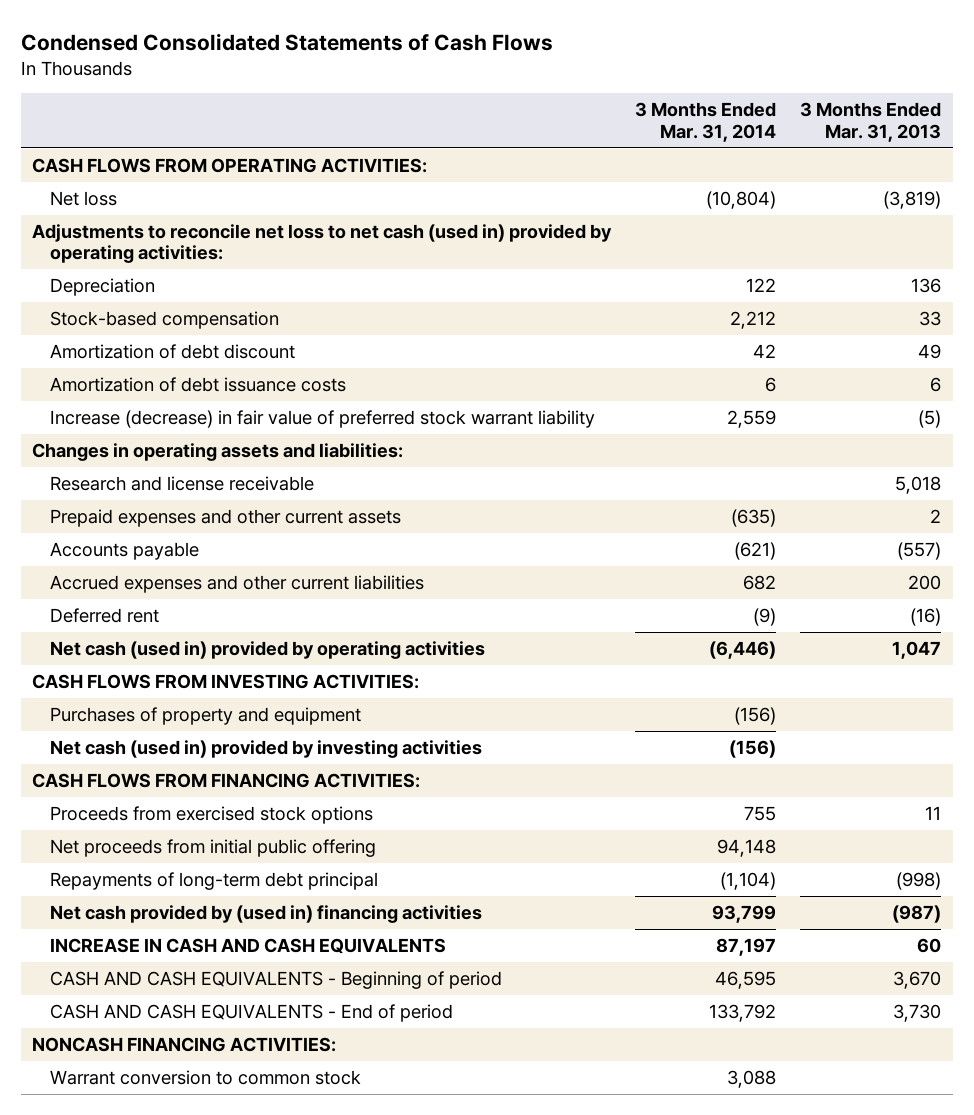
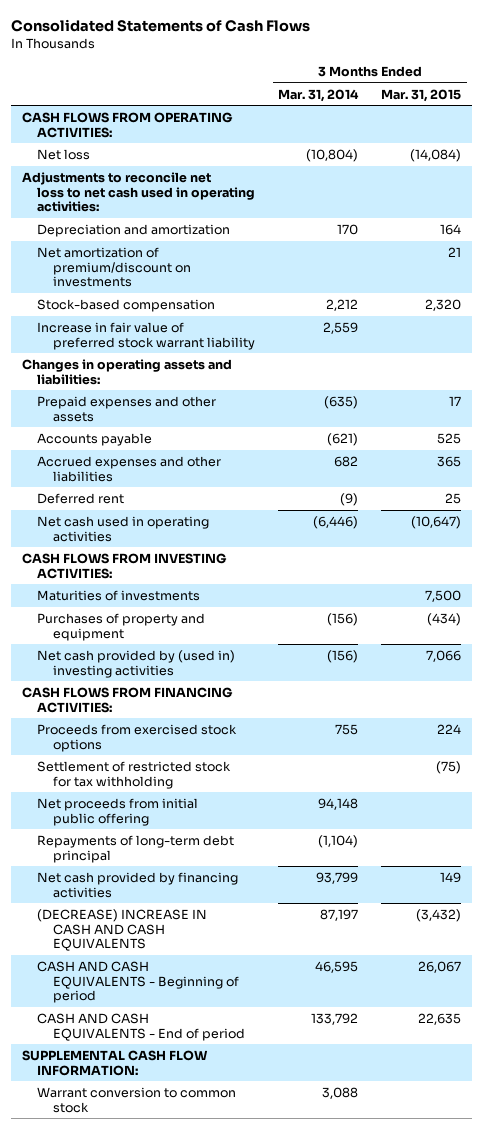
- Condensed Consolidated Statements of Cash Flows
+ Consolidated Statements of Cash Flows
- | 3 Months Ended Mar. 31, 2014 | 3 Months Ended Mar. 31, 2013
+ | 3 Months Ended Mar. 31, 2014 | 3 Months Ended Mar. 31, 2015
- Adjustments to reconcile net loss to net cash (used in) provided by operating activities:
- Depreciation | 122 | 136
+ Adjustments to reconcile net loss to net cash used in operating activities:
+ Depreciation and amortization | 170 | 164
+ Net amortization of premium/discount on investments | | 21
- Amortization of debt discount | 42 | 49
- Amortization of debt issuance costs | 6 | 6
- Increase (decrease) in fair value of preferred stock warrant liability | 2,559 | (5)
+ Increase in fair value of preferred stock warrant liability | 2,559 |
- Research and license receivable | | 5,018
- Prepaid expenses and other current assets | (635) | 2
+ Prepaid expenses and other assets | (635) | 17
- Accrued expenses and other current liabilities | 682 | 200
+ Accrued expenses and other liabilities | 682 | 365
- Net cash (used in) provided by operating activities | (6,446) | 1,047
+ Net cash used in operating activities | (6,446) | (10,647)
+ Maturities of investments | | 7,500
- Net cash (used in) provided by investing activities | (156) |
+ Net cash provided by (used in) investing activities | (156) | 7,066
+ Settlement of restricted stock for tax withholding | | (75)
- Net cash provided by (used in) financing activities | 93,799 | (987)
- INCREASE IN CASH AND CASH EQUIVALENTS | 87,197 | 60
+ Net cash provided by financing activities | 93,799 | 149
+ (DECREASE) INCREASE IN CASH AND CASH EQUIVALENTS | 87,197 | (3,432)
- NONCASH FINANCING ACTIVITIES:
+ SUPPLEMENTAL CASH FLOW INFORMATION:

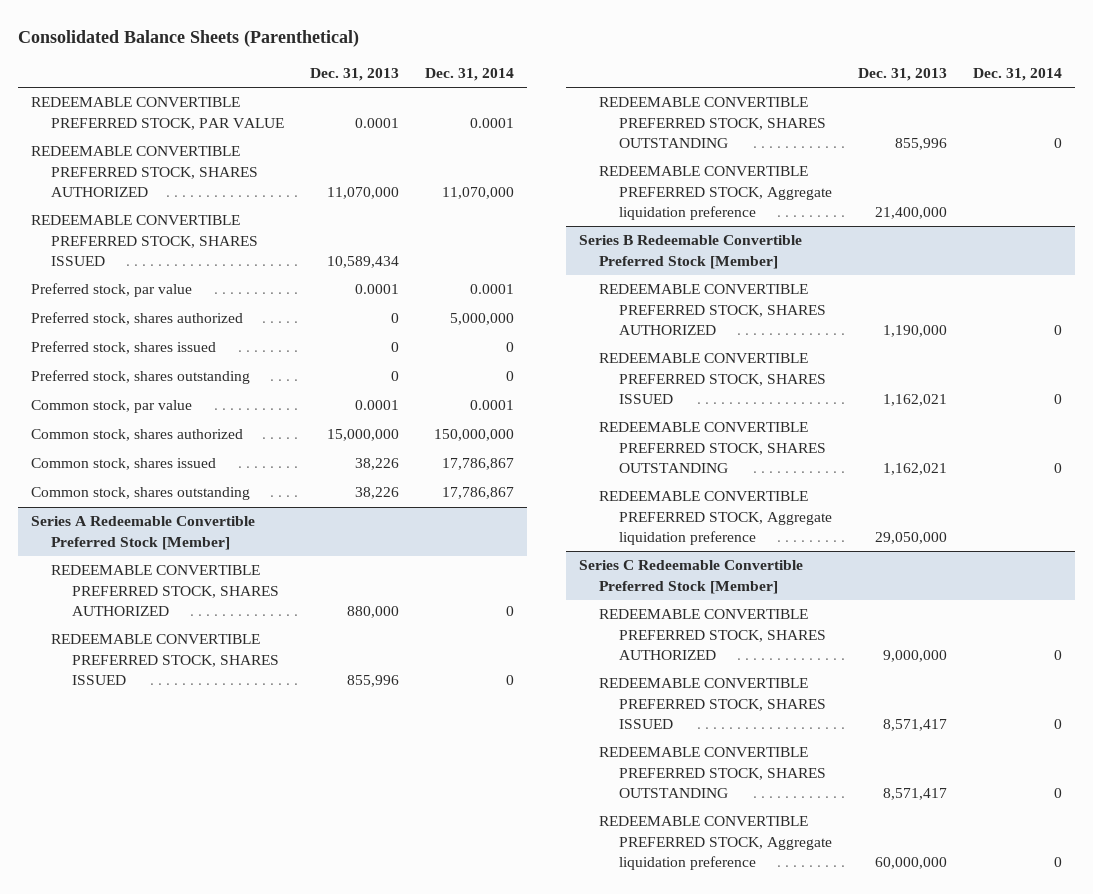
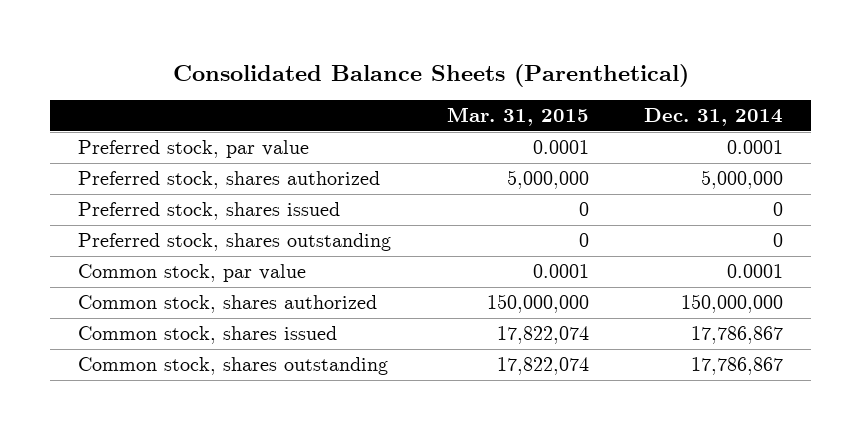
- | Dec. 31, 2013 | Dec. 31, 2014
+ | Mar. 31, 2015 | Dec. 31, 2014
- REDEEMABLE CONVERTIBLE PREFERRED STOCK, PAR VALUE | 0.0001 | 0.0001
- REDEEMABLE CONVERTIBLE PREFERRED STOCK, SHARES AUTHORIZED | 11,070,000 | 11,070,000
- REDEEMABLE CONVERTIBLE PREFERRED STOCK, SHARES ISSUED | 10,589,434 |
- Series A Redeemable Convertible Preferred Stock [Member]
- REDEEMABLE CONVERTIBLE PREFERRED STOCK, SHARES AUTHORIZED | 880,000 | 0
- REDEEMABLE CONVERTIBLE PREFERRED STOCK, SHARES ISSUED | 855,996 | 0
- REDEEMABLE CONVERTIBLE PREFERRED STOCK, SHARES OUTSTANDING | 855,996 | 0
- REDEEMABLE CONVERTIBLE PREFERRED STOCK, Aggregate liquidation preference | 21,400,000 |
- Series B Redeemable Convertible Preferred Stock [Member]
- REDEEMABLE CONVERTIBLE PREFERRED STOCK, SHARES AUTHORIZED | 1,190,000 | 0
- REDEEMABLE CONVERTIBLE PREFERRED STOCK, SHARES ISSUED | 1,162,021 | 0
- REDEEMABLE CONVERTIBLE PREFERRED STOCK, SHARES OUTSTANDING | 1,162,021 | 0
- REDEEMABLE CONVERTIBLE PREFERRED STOCK, Aggregate liquidation preference | 29,050,000 |
- Series C Redeemable Convertible Preferred Stock [Member]
- REDEEMABLE CONVERTIBLE PREFERRED STOCK, SHARES AUTHORIZED | 9,000,000 | 0
- REDEEMABLE CONVERTIBLE PREFERRED STOCK, SHARES ISSUED | 8,571,417 | 0
- REDEEMABLE CONVERTIBLE PREFERRED STOCK, SHARES OUTSTANDING | 8,571,417 | 0
- REDEEMABLE CONVERTIBLE PREFERRED STOCK, Aggregate liquidation preference | 60,000,000 | 0

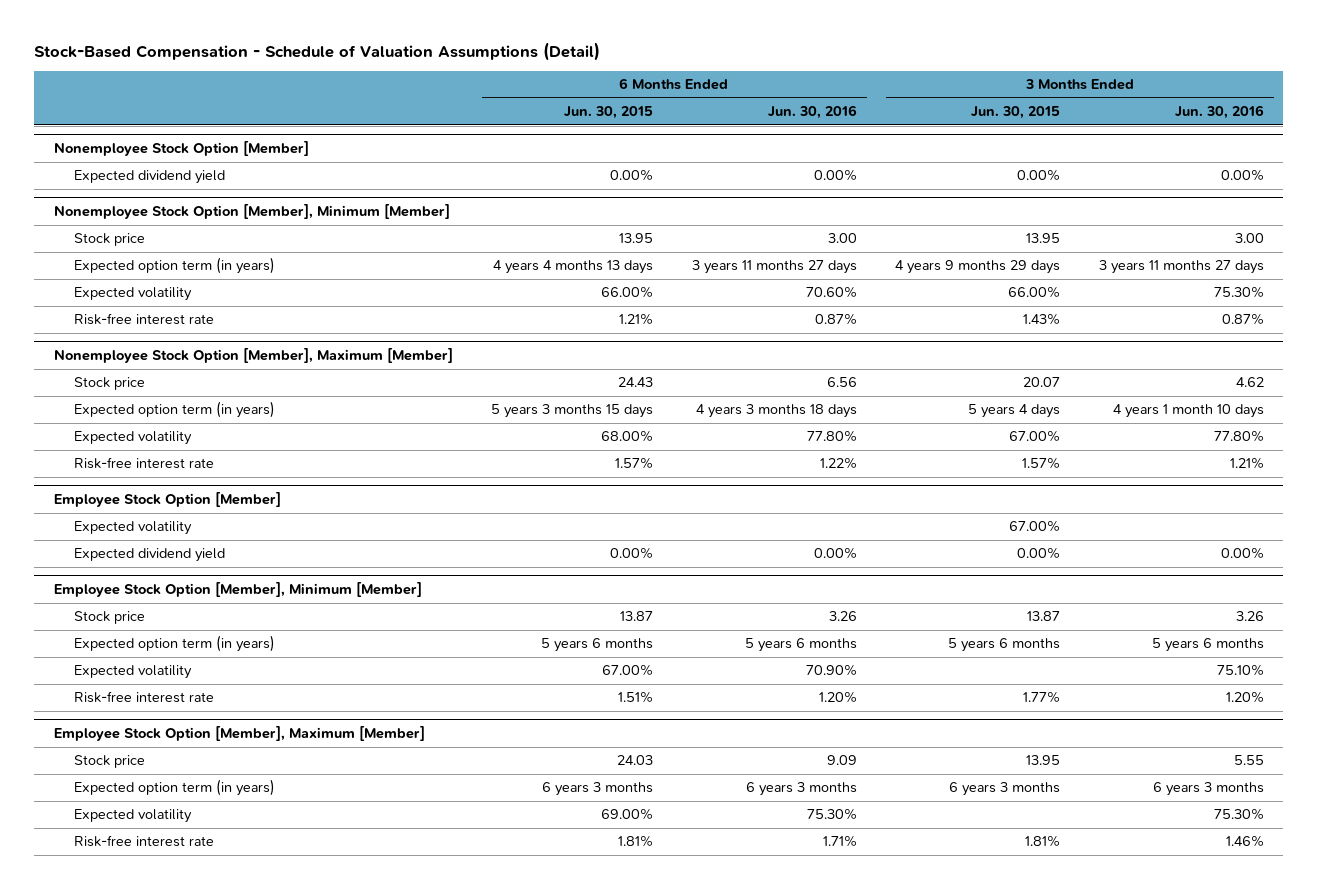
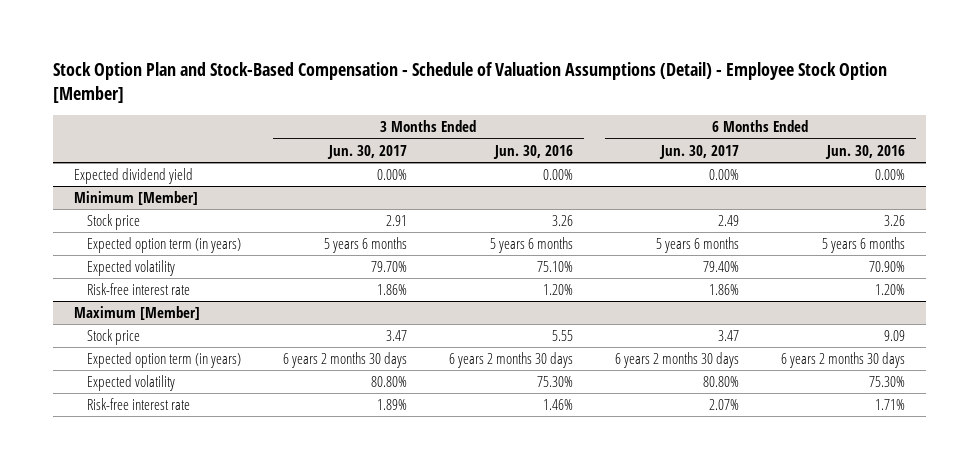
- Stock-Based Compensation - Schedule of Valuation Assumptions (Detail)
+ Stock Option Plan and Stock-Based Compensation - Schedule of Valuation Assumptions (Detail) - Employee Stock Option [Member]
- | 6 Months Ended Jun. 30, 2015 | 6 Months Ended Jun. 30, 2016 | 3 Months Ended Jun. 30, 2015 | 3 Months Ended Jun. 30, 2016
+ | 3 Months Ended Jun. 30, 2017 | 3 Months Ended Jun. 30, 2016 | 6 Months Ended Jun. 30, 2017 | 6 Months Ended Jun. 30, 2016
- Nonemployee Stock Option [Member]
- Nonemployee Stock Option [Member], Minimum [Member]
- Stock price | 13.95 | 3.00 | 13.95 | 3.00
- Expected option term (in years) | 4 years 4 months 13 days | 3 years 11 months 27 days | 4 years 9 months 29 days | 3 years 11 months 27 days
- Expected volatility | 66.00% | 70.60% | 66.00% | 75.30%
- Risk-free interest rate | 1.21% | 0.87% | 1.43% | 0.87%
- Nonemployee Stock Option [Member], Maximum [Member]
- Stock price | 24.43 | 6.56 | 20.07 | 4.62
- Expected option term (in years) | 5 years 3 months 15 days | 4 years 3 months 18 days | 5 years 4 days | 4 years 1 month 10 days
- Expected volatility | 68.00% | 77.80% | 67.00% | 77.80%
- Risk-free interest rate | 1.57% | 1.22% | 1.57% | 1.21%
- Employee Stock Option [Member]
- Expected volatility | | | 67.00% |
- Expected dividend yield | 0.00% | 0.00% | 0.00% | 0.00%
- Employee Stock Option [Member], Minimum [Member]
+ Minimum [Member]
- Employee Stock Option [Member], Maximum [Member]
+ Maximum [Member]
- Expected option term (in years) | 6 years 3 months | 6 years 3 months | 6 years 3 months | 6 years 3 months
+ Expected option term (in years) | 6 years 2 months 30 days | 6 years 2 months 30 days | 6 years 2 months 30 days | 6 years 2 months 30 days

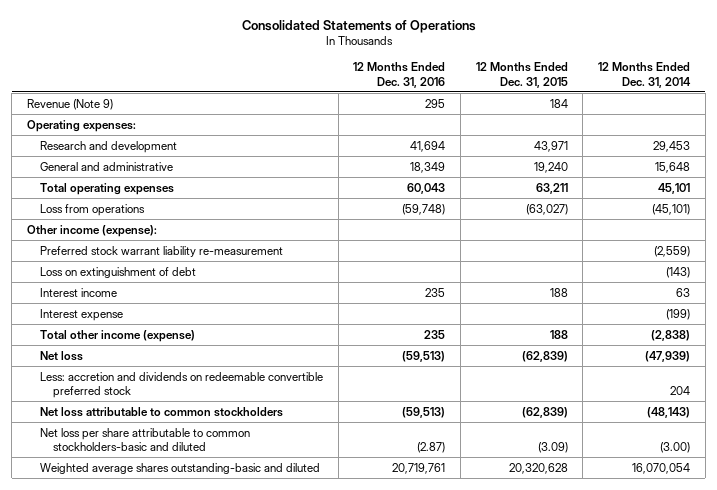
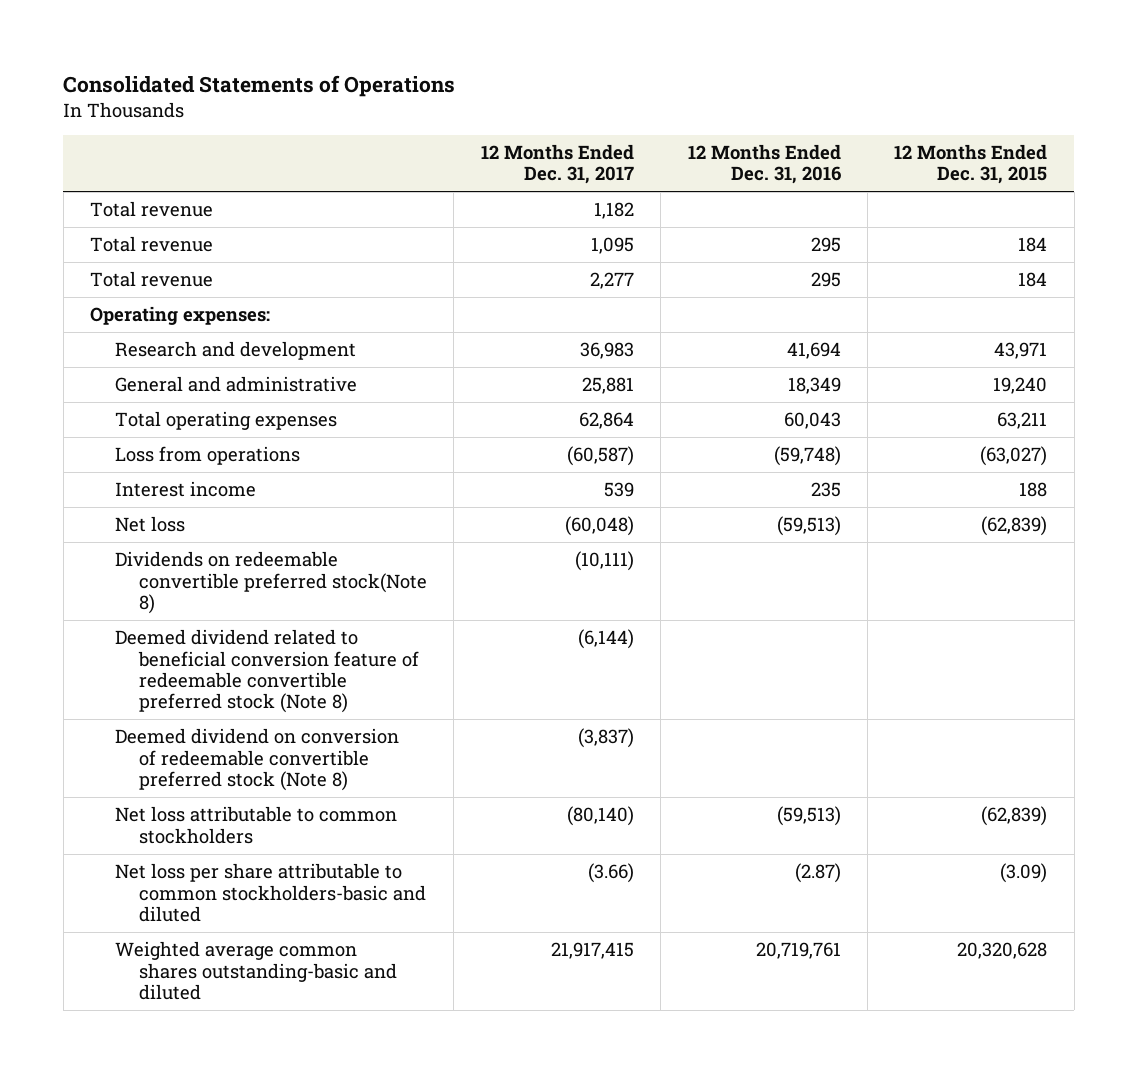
- | 12 Months Ended Dec. 31, 2016 | 12 Months Ended Dec. 31, 2015 | 12 Months Ended Dec. 31, 2014
+ | 12 Months Ended Dec. 31, 2017 | 12 Months Ended Dec. 31, 2016 | 12 Months Ended Dec. 31, 2015
- Revenue (Note 9) | 295 | 184 |
+ Total revenue | 1,182 | |
+ Total revenue | 1,095 | 295 | 184
+ Total revenue | 2,277 | 295 | 184
- Other income (expense):
- Preferred stock warrant liability re-measurement | | | (2,559)
- Loss on extinguishment of debt | | | (143)
- Interest expense | | | (199)
- Total other income (expense) | 235 | 188 | (2,838)
- Less: accretion and dividends on redeemable convertible preferred stock | | | 204
+ Dividends on redeemable convertible preferred stock(Note 8) | (10,111) | |
+ Deemed dividend related to beneficial conversion feature of redeemable convertible preferred stock (Note 8) | (6,144) | |
+ Deemed dividend on conversion of redeemable convertible preferred stock (Note 8) | (3,837) | |
- Weighted average shares outstanding-basic and diluted | 20,719,761 | 20,320,628 | 16,070,054
+ Weighted average common shares outstanding-basic and diluted | 21,917,415 | 20,719,761 | 20,320,628

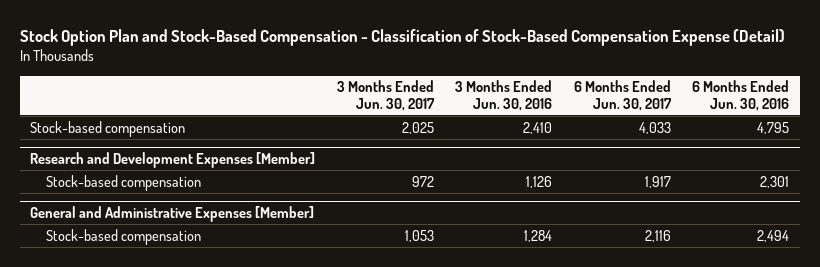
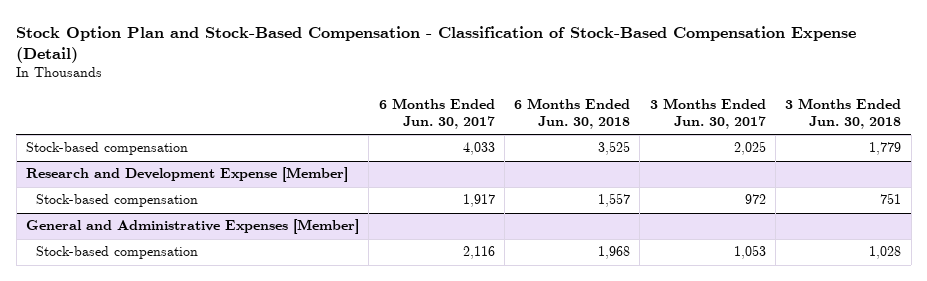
- | 3 Months Ended Jun. 30, 2017 | 3 Months Ended Jun. 30, 2016 | 6 Months Ended Jun. 30, 2017 | 6 Months Ended Jun. 30, 2016
+ | 6 Months Ended Jun. 30, 2017 | 6 Months Ended Jun. 30, 2018 | 3 Months Ended Jun. 30, 2017 | 3 Months Ended Jun. 30, 2018
- Research and Development Expenses [Member]
+ Research and Development Expense [Member]

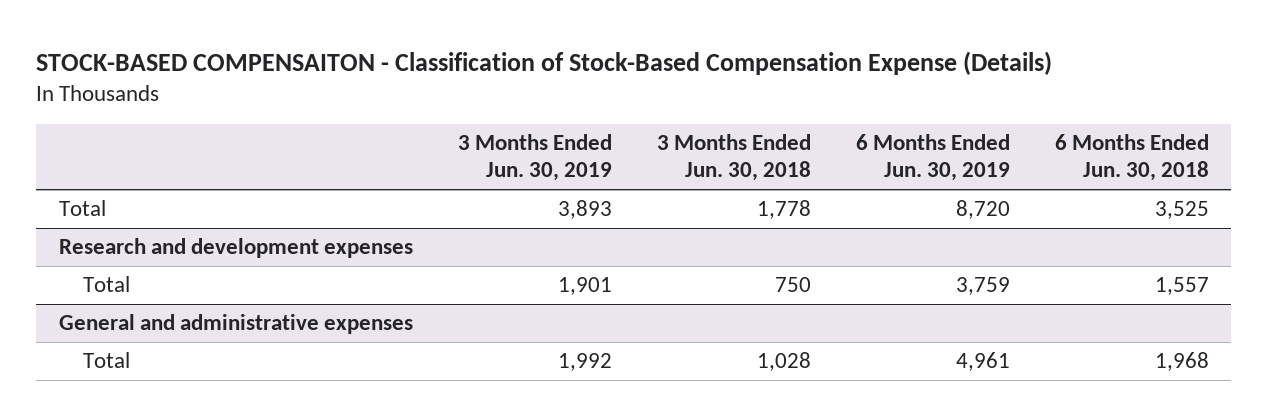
- Stock Option Plan and Stock-Based Compensation - Classification of Stock-Based Compensation Expense (Detail)
+ STOCK-BASED COMPENSAITON - Classification of Stock-Based Compensation Expense (Details)
- | 6 Months Ended Jun. 30, 2017 | 6 Months Ended Jun. 30, 2018 | 3 Months Ended Jun. 30, 2017 | 3 Months Ended Jun. 30, 2018
+ | 3 Months Ended Jun. 30, 2019 | 3 Months Ended Jun. 30, 2018 | 6 Months Ended Jun. 30, 2019 | 6 Months Ended Jun. 30, 2018
- Stock-based compensation | 4,033 | 3,525 | 2,025 | 1,779
- Research and Development Expense [Member]
- Stock-based compensation | 1,917 | 1,557 | 972 | 751
- General and Administrative Expenses [Member]
- Stock-based compensation | 2,116 | 1,968 | 1,053 | 1,028
+ Total | 3,893 | 1,778 | 8,720 | 3,525
+ Research and development expenses
+ Total | 1,901 | 750 | 3,759 | 1,557
+ General and administrative expenses
+ Total | 1,992 | 1,028 | 4,961 | 1,968

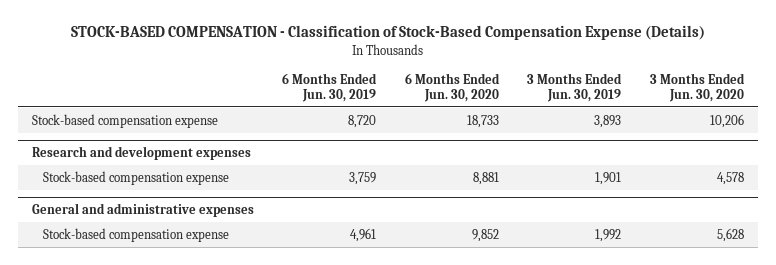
- STOCK-BASED COMPENSAITON - Classification of Stock-Based Compensation Expense (Details)
+ STOCK-BASED COMPENSATION - Classification of Stock-Based Compensation Expense (Details)
- | 3 Months Ended Jun. 30, 2019 | 3 Months Ended Jun. 30, 2018 | 6 Months Ended Jun. 30, 2019 | 6 Months Ended Jun. 30, 2018
+ | 6 Months Ended Jun. 30, 2019 | 6 Months Ended Jun. 30, 2020 | 3 Months Ended Jun. 30, 2019 | 3 Months Ended Jun. 30, 2020
- Total | 3,893 | 1,778 | 8,720 | 3,525
+ Stock-based compensation expense | 8,720 | 18,733 | 3,893 | 10,206
@ Research and development expenses
- Total | 1,901 | 750 | 3,759 | 1,557
+ Stock-based compensation expense | 3,759 | 8,881 | 1,901 | 4,578
@ General and administrative expenses
- Total | 1,992 | 1,028 | 4,961 | 1,968
+ Stock-based compensation expense | 4,961 | 9,852 | 1,992 | 5,628

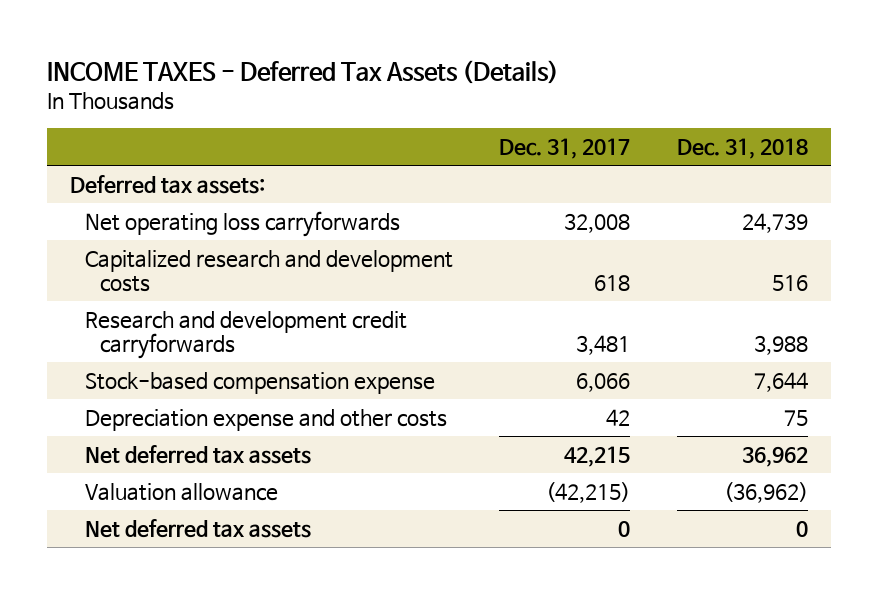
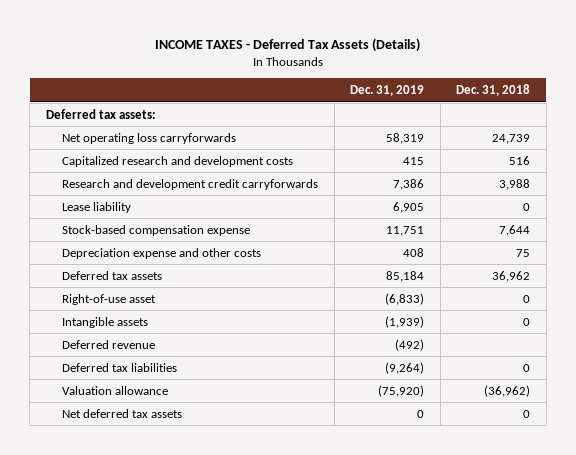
- | Dec. 31, 2017 | Dec. 31, 2018
+ | Dec. 31, 2019 | Dec. 31, 2018
+ Lease liability | 6,905 | 0
- Net deferred tax assets | 42,215 | 36,962
+ Deferred tax assets | 85,184 | 36,962
+ Right-of-use asset | (6,833) | 0
+ Intangible assets | (1,939) | 0
+ Deferred revenue | (492) |
+ Deferred tax liabilities | (9,264) | 0

